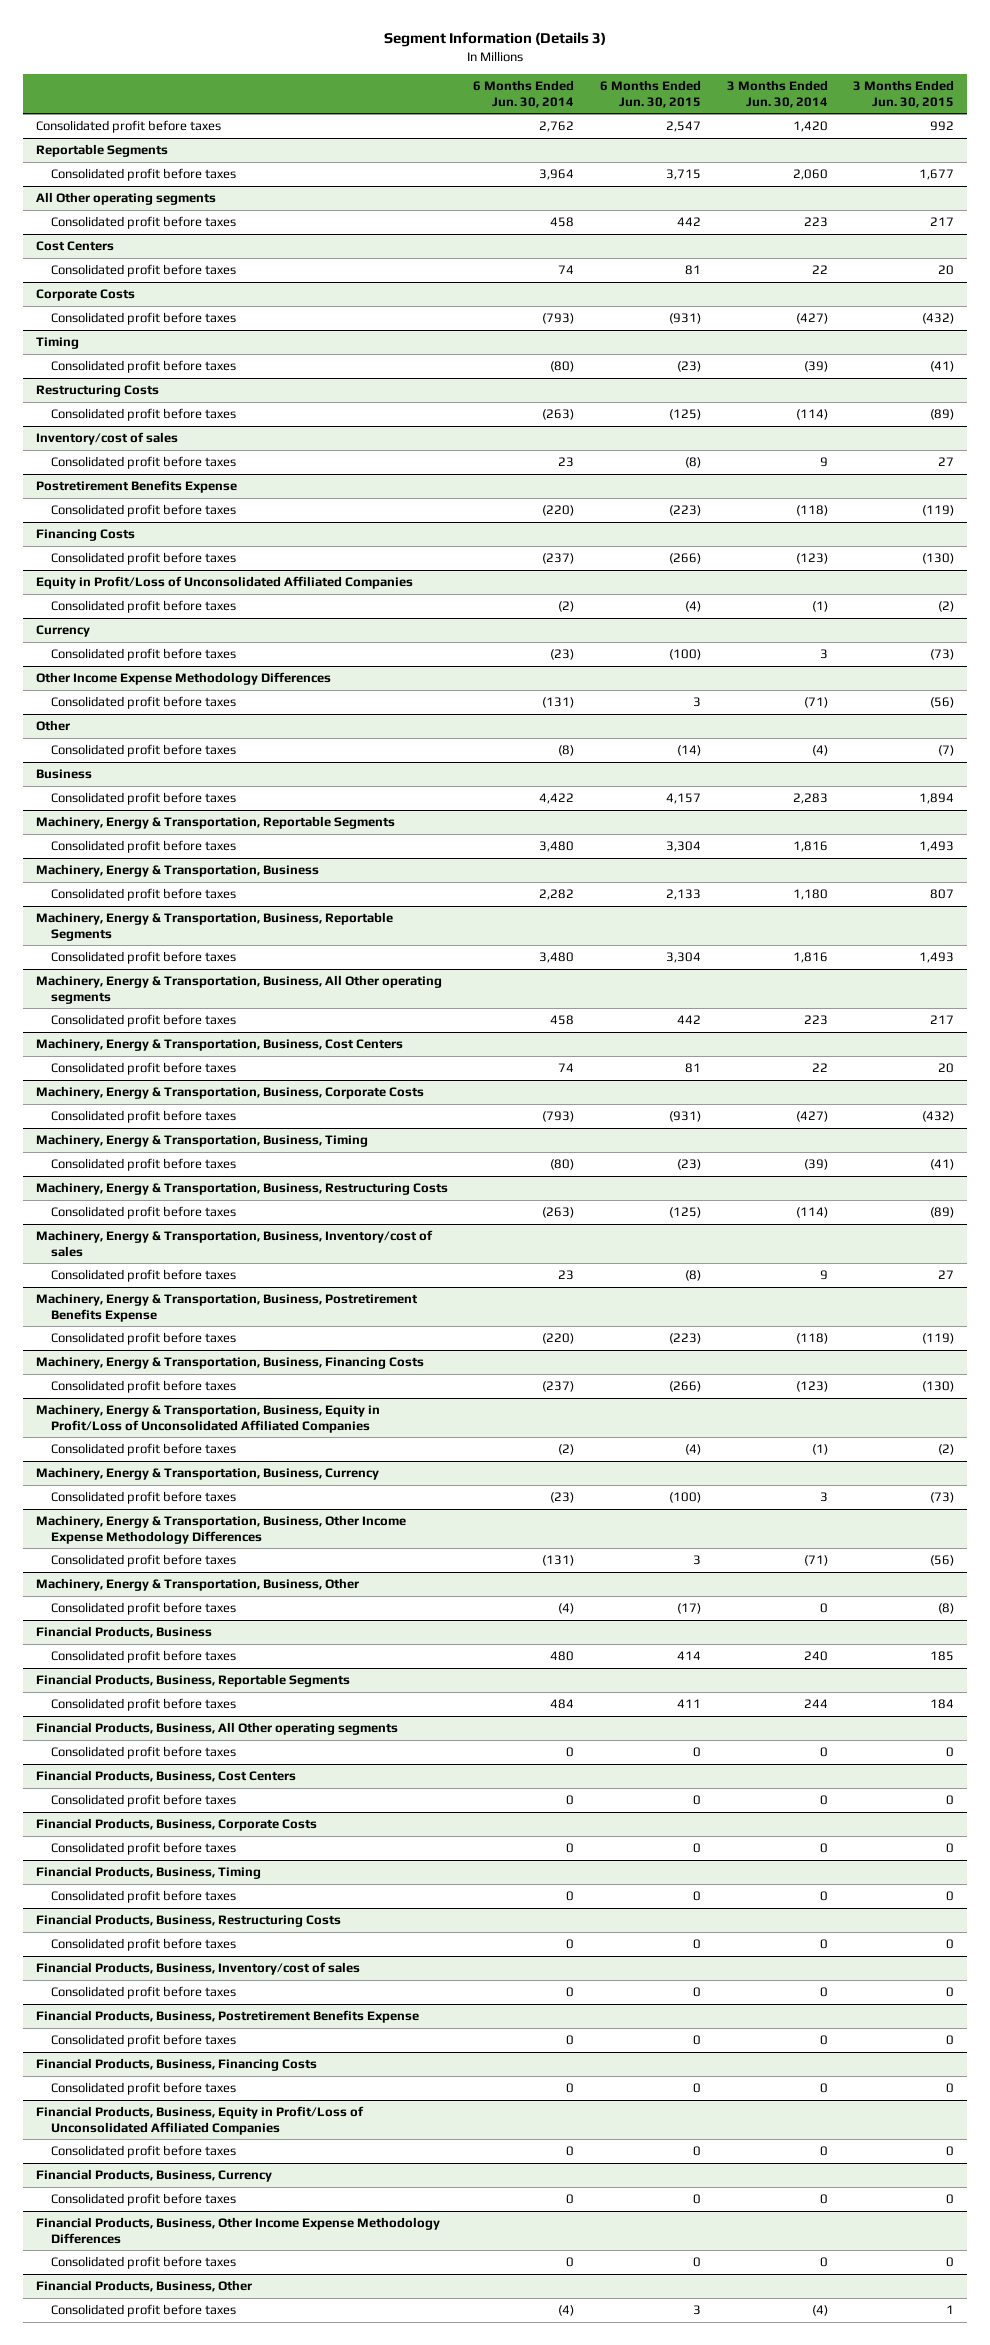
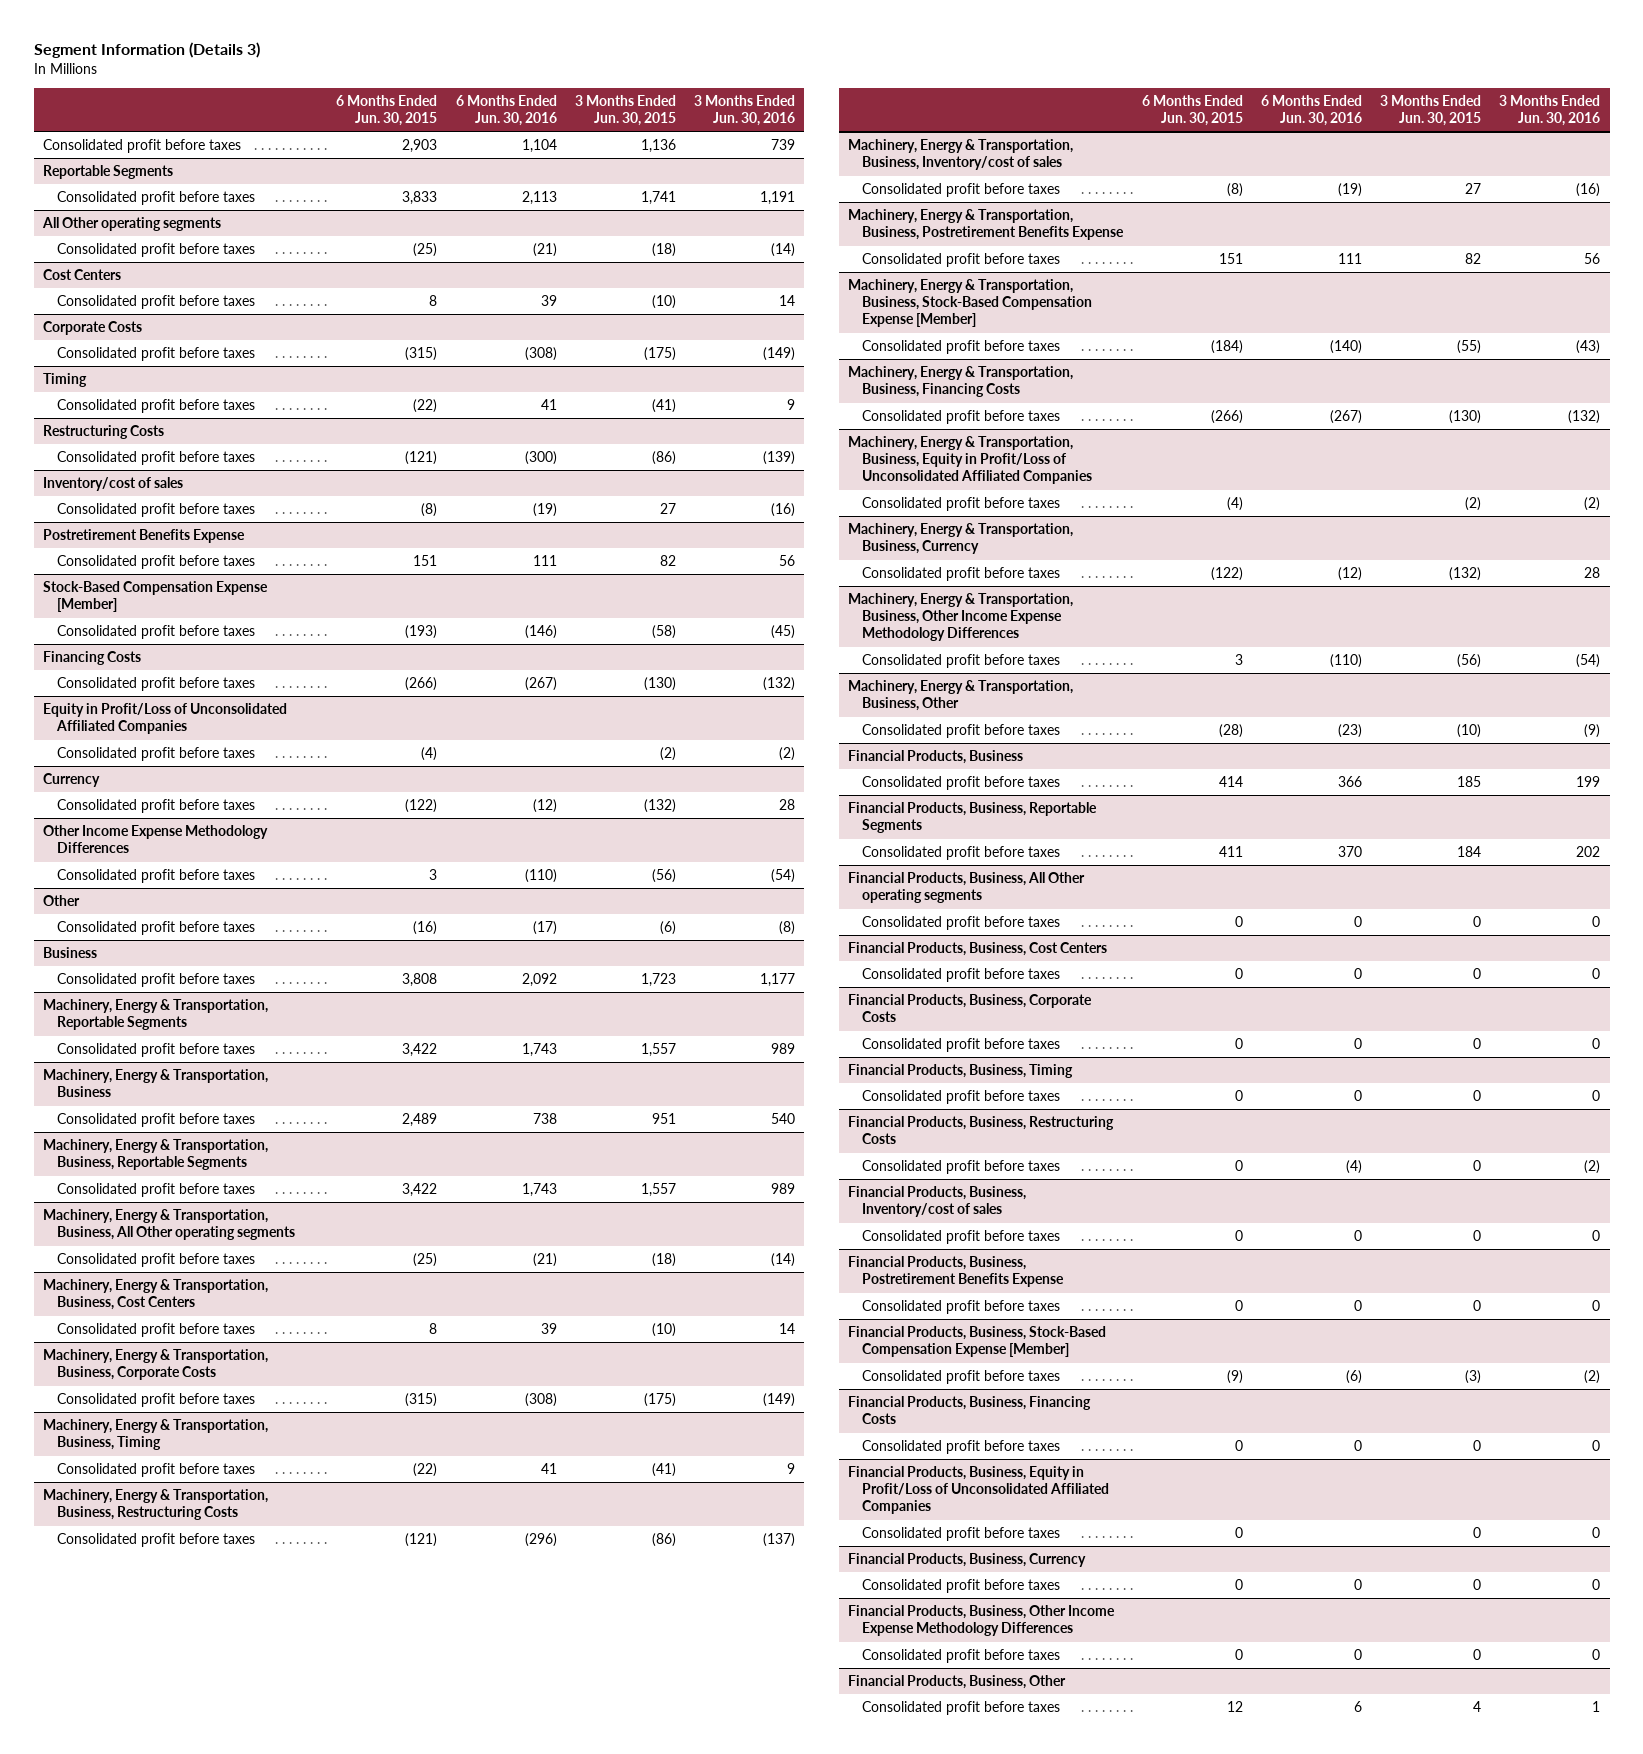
- | 6 Months Ended Jun. 30, 2014 | 6 Months Ended Jun. 30, 2015 | 3 Months Ended Jun. 30, 2014 | 3 Months Ended Jun. 30, 2015
+ | 6 Months Ended Jun. 30, 2015 | 6 Months Ended Jun. 30, 2016 | 3 Months Ended Jun. 30, 2015 | 3 Months Ended Jun. 30, 2016
- Consolidated profit before taxes | 2,762 | 2,547 | 1,420 | 992
+ Consolidated profit before taxes | 2,903 | 1,104 | 1,136 | 739
@ Reportable Segments
- Consolidated profit before taxes | 3,964 | 3,715 | 2,060 | 1,677
+ Consolidated profit before taxes | 3,833 | 2,113 | 1,741 | 1,191
@ All Other operating segments
- Consolidated profit before taxes | 458 | 442 | 223 | 217
+ Consolidated profit before taxes | (25) | (21) | (18) | (14)
@ Cost Centers
- Consolidated profit before taxes | 74 | 81 | 22 | 20
+ Consolidated profit before taxes | 8 | 39 | (10) | 14
@ Corporate Costs
- Consolidated profit before taxes | (793) | (931) | (427) | (432)
+ Consolidated profit before taxes | (315) | (308) | (175) | (149)
@ Timing
- Consolidated profit before taxes | (80) | (23) | (39) | (41)
+ Consolidated profit before taxes | (22) | 41 | (41) | 9
@ Restructuring Costs
- Consolidated profit before taxes | (263) | (125) | (114) | (89)
+ Consolidated profit before taxes | (121) | (300) | (86) | (139)
@ Postretirement Benefits Expense
- Consolidated profit before taxes | (220) | (223) | (118) | (119)
+ Consolidated profit before taxes | 151 | 111 | 82 | 56
+ Stock-Based Compensation Expense [Member]
+ Consolidated profit before taxes | (193) | (146) | (58) | (45)
@ Currency
- Consolidated profit before taxes | (23) | (100) | 3 | (73)
+ Consolidated profit before taxes | (122) | (12) | (132) | 28
@ Other
- Consolidated profit before taxes | (8) | (14) | (4) | (7)
+ Consolidated profit before taxes | (16) | (17) | (6) | (8)
@ Business
- Consolidated profit before taxes | 4,422 | 4,157 | 2,283 | 1,894
+ Consolidated profit before taxes | 3,808 | 2,092 | 1,723 | 1,177
@ Machinery, Energy & Transportation, Reportable Segments
- Consolidated profit before taxes | 3,480 | 3,304 | 1,816 | 1,493
+ Consolidated profit before taxes | 3,422 | 1,743 | 1,557 | 989
@ Machinery, Energy & Transportation, Business
- Consolidated profit before taxes | 2,282 | 2,133 | 1,180 | 807
+ Consolidated profit before taxes | 2,489 | 738 | 951 | 540
@ Machinery, Energy & Transportation, Business, Reportable Segments
- Consolidated profit before taxes | 3,480 | 3,304 | 1,816 | 1,493
+ Consolidated profit before taxes | 3,422 | 1,743 | 1,557 | 989
@ Machinery, Energy & Transportation, Business, All Other operating segments
- Consolidated profit before taxes | 458 | 442 | 223 | 217
+ Consolidated profit before taxes | (25) | (21) | (18) | (14)
@ Machinery, Energy & Transportation, Business, Cost Centers
- Consolidated profit before taxes | 74 | 81 | 22 | 20
+ Consolidated profit before taxes | 8 | 39 | (10) | 14
@ Machinery, Energy & Transportation, Business, Corporate Costs
- Consolidated profit before taxes | (793) | (931) | (427) | (432)
+ Consolidated profit before taxes | (315) | (308) | (175) | (149)
@ Machinery, Energy & Transportation, Business, Timing
- Consolidated profit before taxes | (80) | (23) | (39) | (41)
+ Consolidated profit before taxes | (22) | 41 | (41) | 9
@ Machinery, Energy & Transportation, Business, Restructuring Costs
- Consolidated profit before taxes | (263) | (125) | (114) | (89)
+ Consolidated profit before taxes | (121) | (296) | (86) | (137)
@ Machinery, Energy & Transportation, Business, Postretirement Benefits Expense
- Consolidated profit before taxes | (220) | (223) | (118) | (119)
+ Consolidated profit before taxes | 151 | 111 | 82 | 56
+ Machinery, Energy & Transportation, Business, Stock-Based Compensation Expense [Member]
+ Consolidated profit before taxes | (184) | (140) | (55) | (43)
@ Machinery, Energy & Transportation, Business, Currency
- Consolidated profit before taxes | (23) | (100) | 3 | (73)
+ Consolidated profit before taxes | (122) | (12) | (132) | 28
@ Machinery, Energy & Transportation, Business, Other
- Consolidated profit before taxes | (4) | (17) | 0 | (8)
+ Consolidated profit before taxes | (28) | (23) | (10) | (9)
+ Financial Products, Business, Stock-Based Compensation Expense [Member]
+ Consolidated profit before taxes | (9) | (6) | (3) | (2)
@ Financial Products, Business, Other
- Consolidated profit before taxes | (4) | 3 | (4) | 1
+ Consolidated profit before taxes | 12 | 6 | 4 | 1

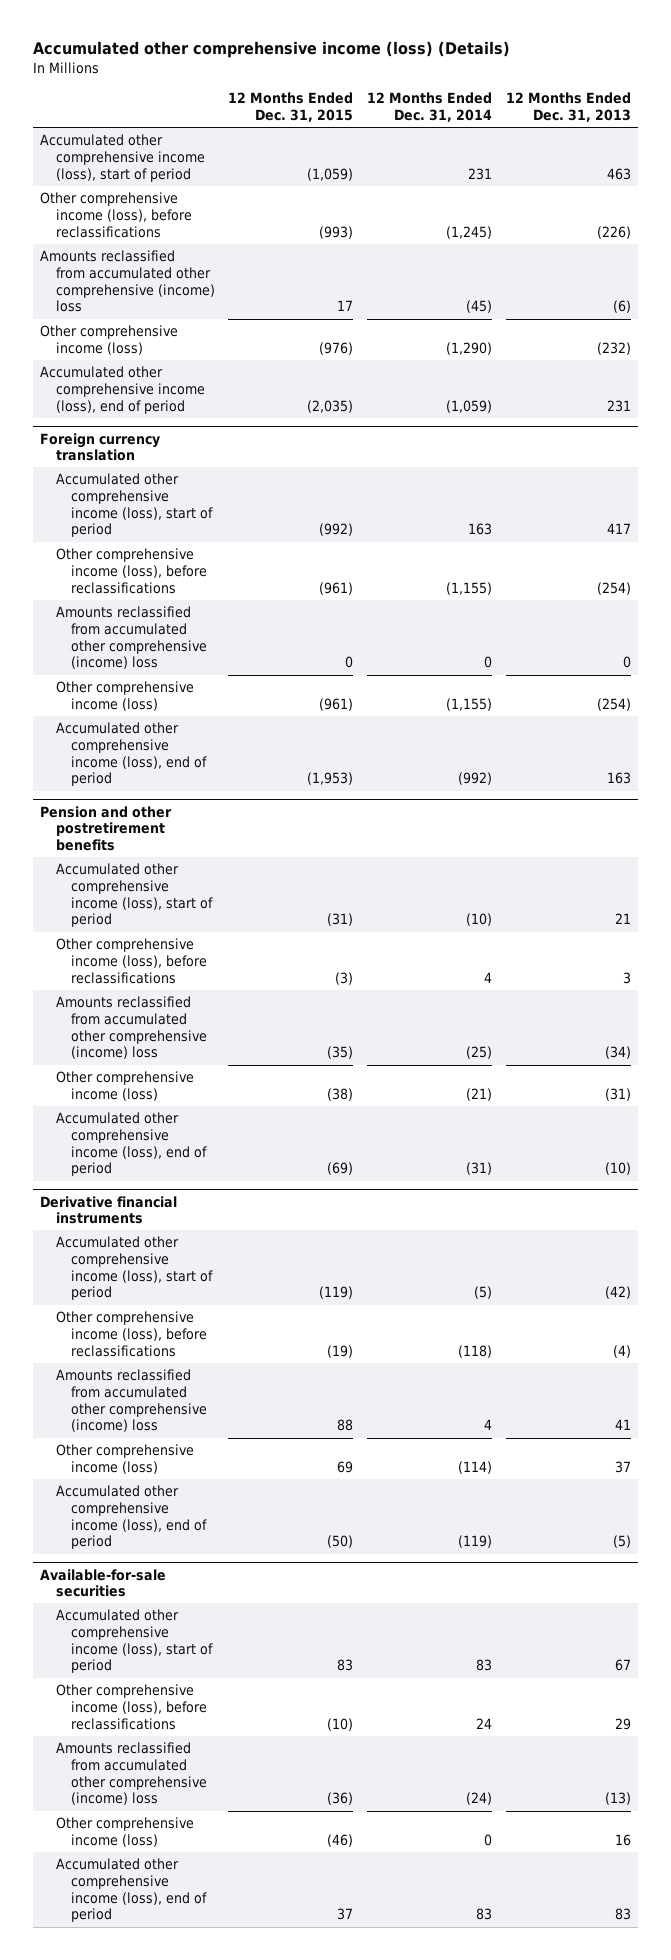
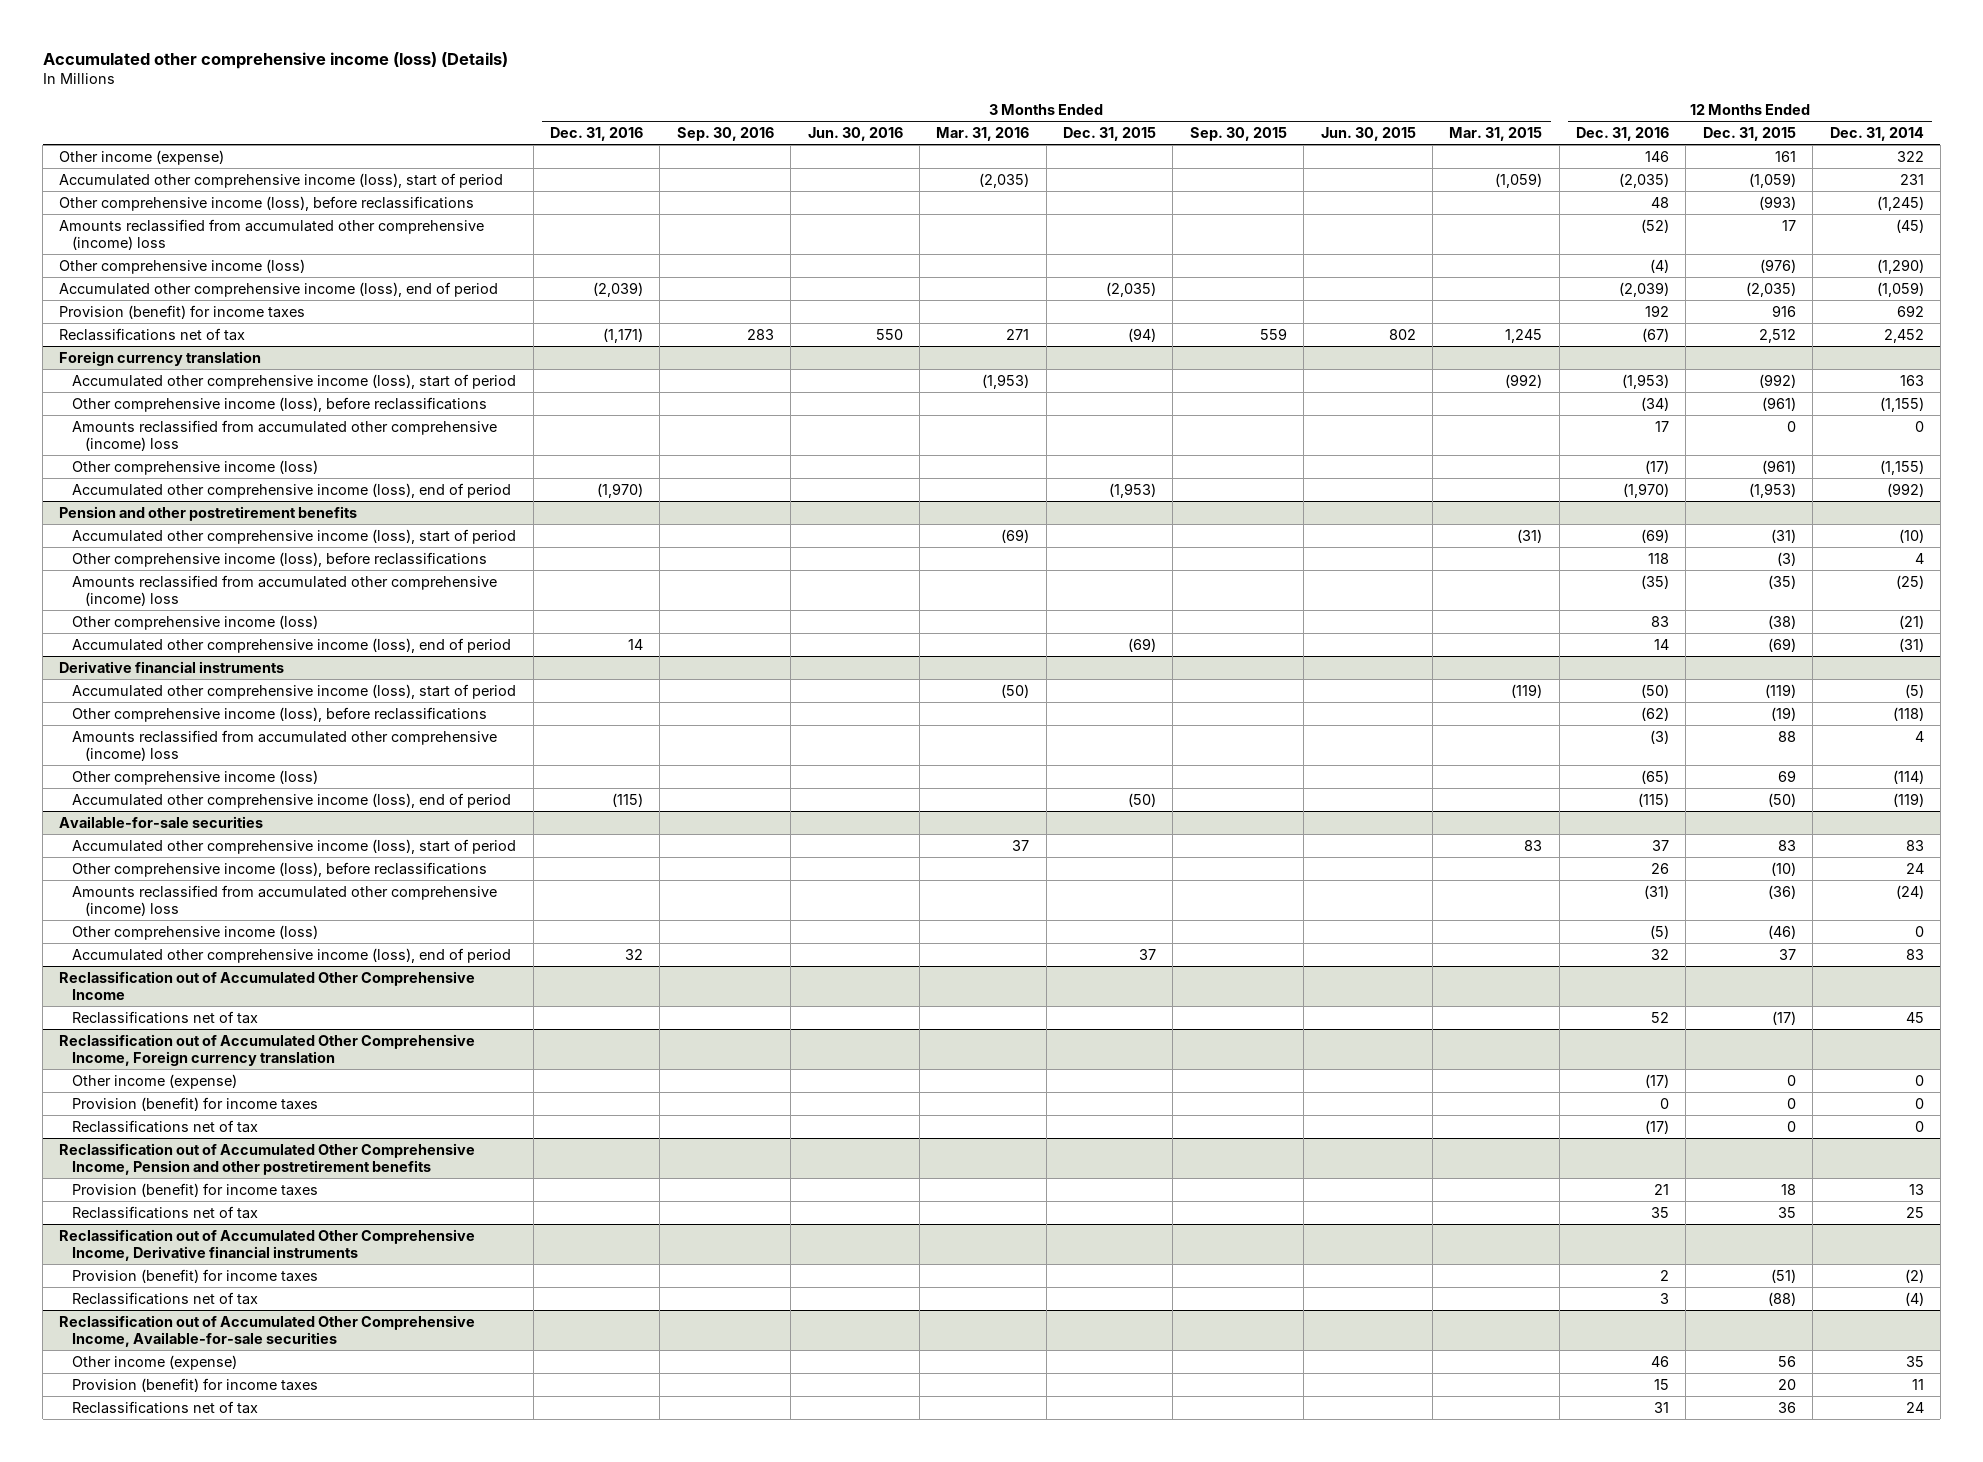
- | 12 Months Ended Dec. 31, 2015 | 12 Months Ended Dec. 31, 2014 | 12 Months Ended Dec. 31, 2013
+ | 3 Months Ended Dec. 31, 2016 | 3 Months Ended Sep. 30, 2016 | 3 Months Ended Jun. 30, 2016 | 3 Months Ended Mar. 31, 2016 | 3 Months Ended Dec. 31, 2015 | 3 Months Ended Sep. 30, 2015 | 3 Months Ended Jun. 30, 2015 | 3 Months Ended Mar. 31, 2015 | 12 Months Ended Dec. 31, 2016 | 12 Months Ended Dec. 31, 2015 | 12 Months Ended Dec. 31, 2014
+ Other income (expense) | | | | | | | | | 146 | 161 | 322
+ Provision (benefit) for income taxes | | | | | | | | | 192 | 916 | 692
+ Reclassifications net of tax | (1,171) | 283 | 550 | 271 | (94) | 559 | 802 | 1,245 | (67) | 2,512 | 2,452
+ Reclassification out of Accumulated Other Comprehensive Income
+ Reclassifications net of tax | | | | | | | | | 52 | (17) | 45
+ Reclassification out of Accumulated Other Comprehensive Income, Foreign currency translation
+ Other income (expense) | | | | | | | | | (17) | 0 | 0
+ Provision (benefit) for income taxes | | | | | | | | | 0 | 0 | 0
+ Reclassifications net of tax | | | | | | | | | (17) | 0 | 0
+ Reclassification out of Accumulated Other Comprehensive Income, Pension and other postretirement benefits
+ Provision (benefit) for income taxes | | | | | | | | | 21 | 18 | 13
+ Reclassifications net of tax | | | | | | | | | 35 | 35 | 25
+ Reclassification out of Accumulated Other Comprehensive Income, Derivative financial instruments
+ Provision (benefit) for income taxes | | | | | | | | | 2 | (51) | (2)
+ Reclassifications net of tax | | | | | | | | | 3 | (88) | (4)
+ Reclassification out of Accumulated Other Comprehensive Income, Available-for-sale securities
+ Other income (expense) | | | | | | | | | 46 | 56 | 35
+ Provision (benefit) for income taxes | | | | | | | | | 15 | 20 | 11
+ Reclassifications net of tax | | | | | | | | | 31 | 36 | 24

